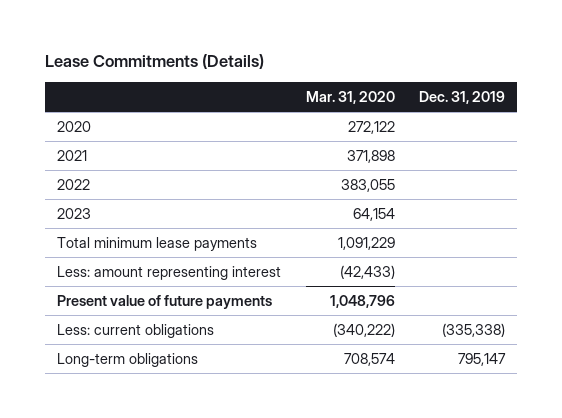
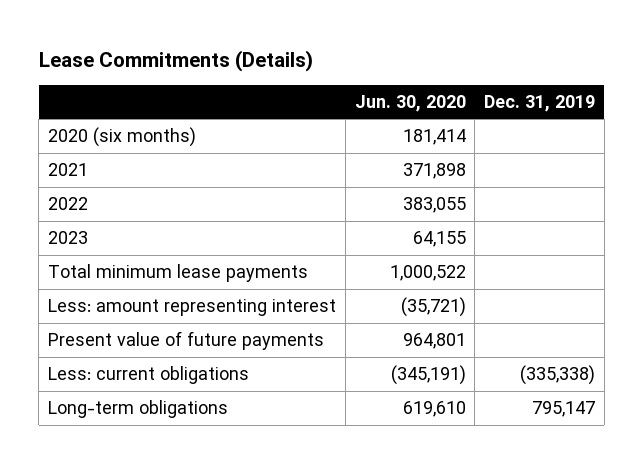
- | Mar. 31, 2020 | Dec. 31, 2019
+ | Jun. 30, 2020 | Dec. 31, 2019
- 2020 | 272,122 |
+ 2020 (six months) | 181,414 |

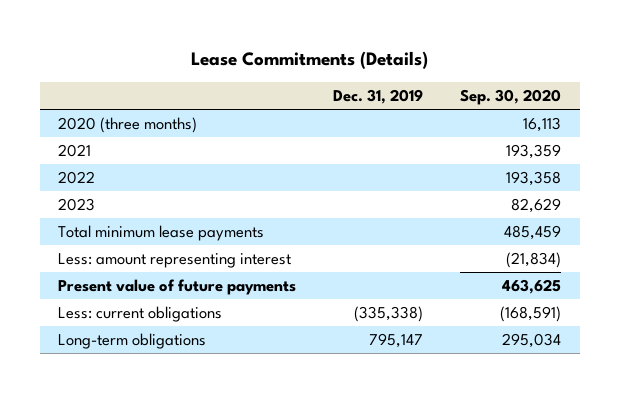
- | Jun. 30, 2020 | Dec. 31, 2019
+ | Dec. 31, 2019 | Sep. 30, 2020
- 2020 (six months) | 181,414 |
+ 2020 (three months) | | 16,113

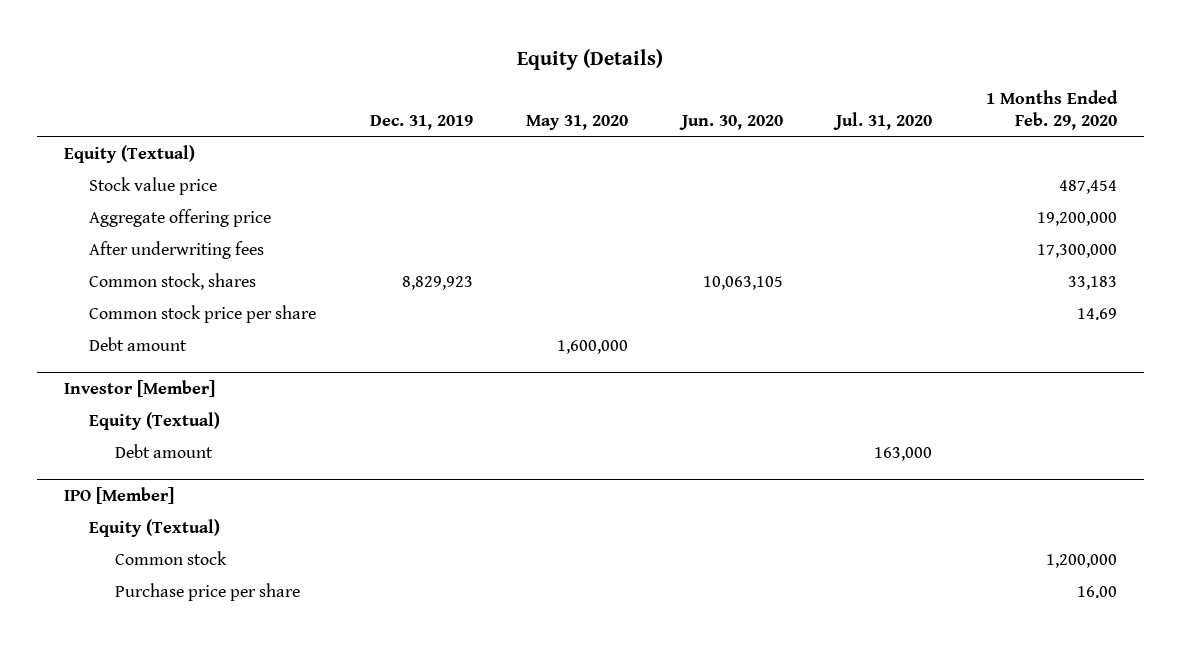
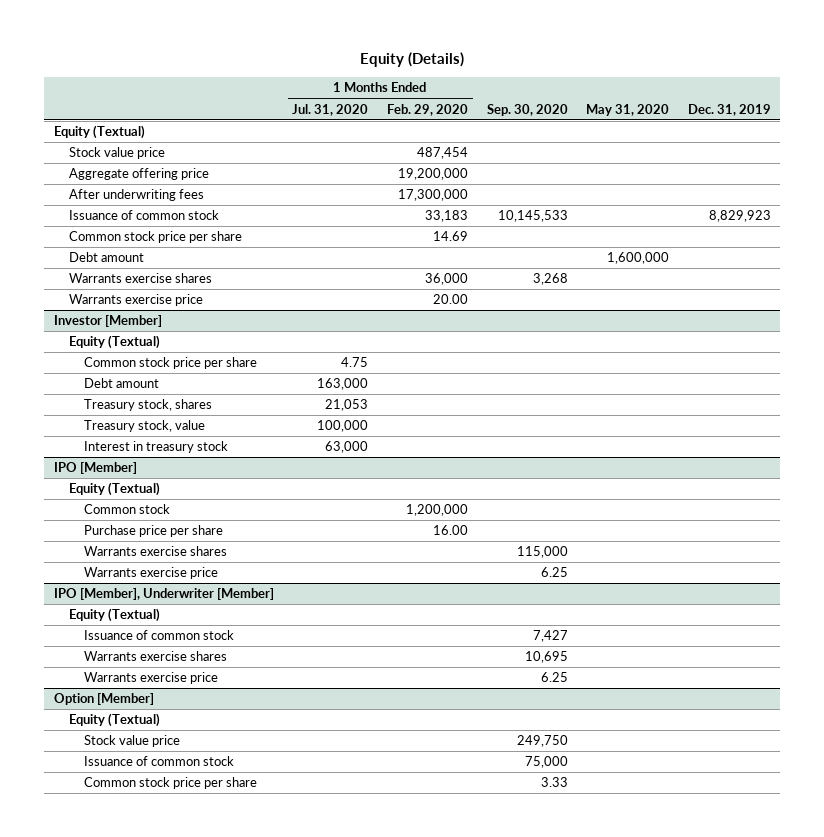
- | Dec. 31, 2019 | May 31, 2020 | Jun. 30, 2020 | Jul. 31, 2020 | 1 Months Ended Feb. 29, 2020
+ | 1 Months Ended Jul. 31, 2020 | 1 Months Ended Feb. 29, 2020 | Sep. 30, 2020 | May 31, 2020 | Dec. 31, 2019
- Common stock, shares | 8,829,923 | | 10,063,105 | | 33,183
+ Issuance of common stock | | 33,183 | 10,145,533 | | 8,829,923
+ Warrants exercise shares | | 36,000 | 3,268 | |
+ Warrants exercise price | | 20.00 | | |
@ Investor [Member]
+ Common stock price per share | 4.75 | | | |
+ Treasury stock, shares | 21,053 | | | |
+ Treasury stock, value | 100,000 | | | |
+ Interest in treasury stock | 63,000 | | | |
@ IPO [Member]
+ Warrants exercise shares | | | 115,000 | |
+ Warrants exercise price | | | 6.25 | |
+ IPO [Member], Underwriter [Member]
+ Equity (Textual)
+ Issuance of common stock | | | 7,427 | |
+ Warrants exercise shares | | | 10,695 | |
+ Warrants exercise price | | | 6.25 | |
+ Option [Member]
+ Equity (Textual)
+ Stock value price | | | 249,750 | |
+ Issuance of common stock | | | 75,000 | |
+ Common stock price per share | | | 3.33 | |

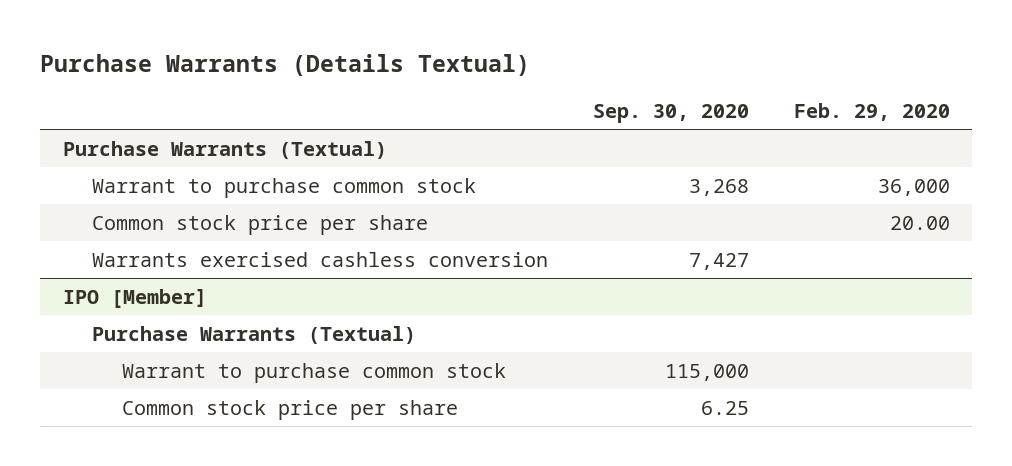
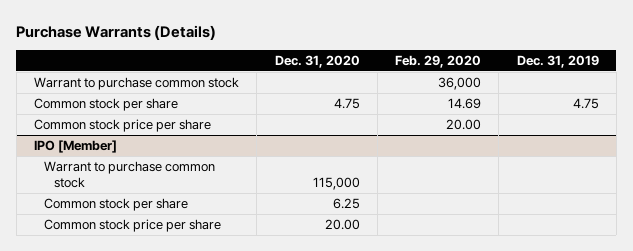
- Purchase Warrants (Details Textual)
+ Purchase Warrants (Details)
- | Sep. 30, 2020 | Feb. 29, 2020
+ | Dec. 31, 2020 | Feb. 29, 2020 | Dec. 31, 2019
- Purchase Warrants (Textual)
+ Common stock per share | 4.75 | 14.69 | 4.75
- Warrants exercised cashless conversion | 7,427 |
@ IPO [Member]
- Purchase Warrants (Textual)
+ Common stock per share | 6.25 | |

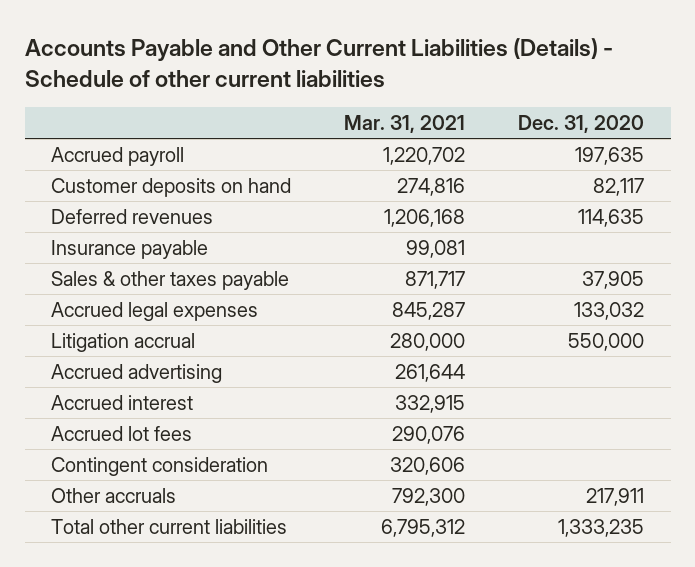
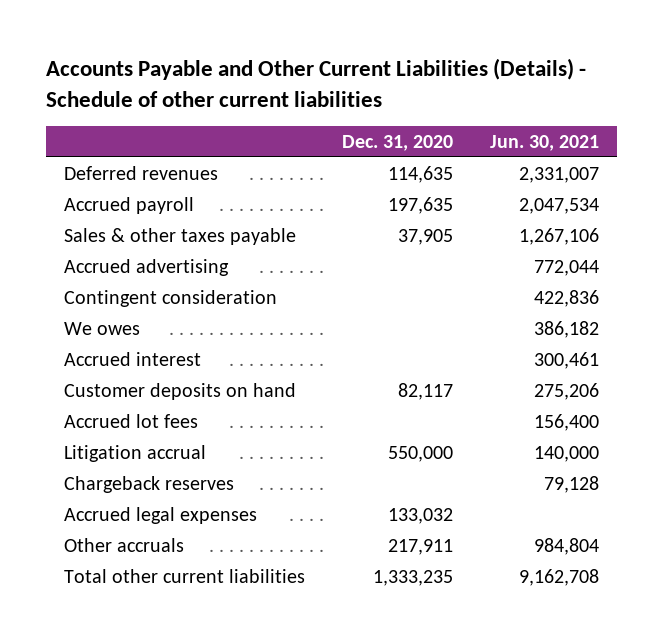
- | Mar. 31, 2021 | Dec. 31, 2020
+ | Dec. 31, 2020 | Jun. 30, 2021
- Insurance payable | 99,081 |
moved down: Accrued payroll | 197,635 | 2,047,534
moved up: Contingent consideration | | 422,836
+ We owes | | 386,182
moved down: Customer deposits on hand | 82,117 | 275,206
moved down: Litigation accrual | 550,000 | 140,000
+ Chargeback reserves | | 79,128
moved down: Accrued legal expenses | 133,032 |

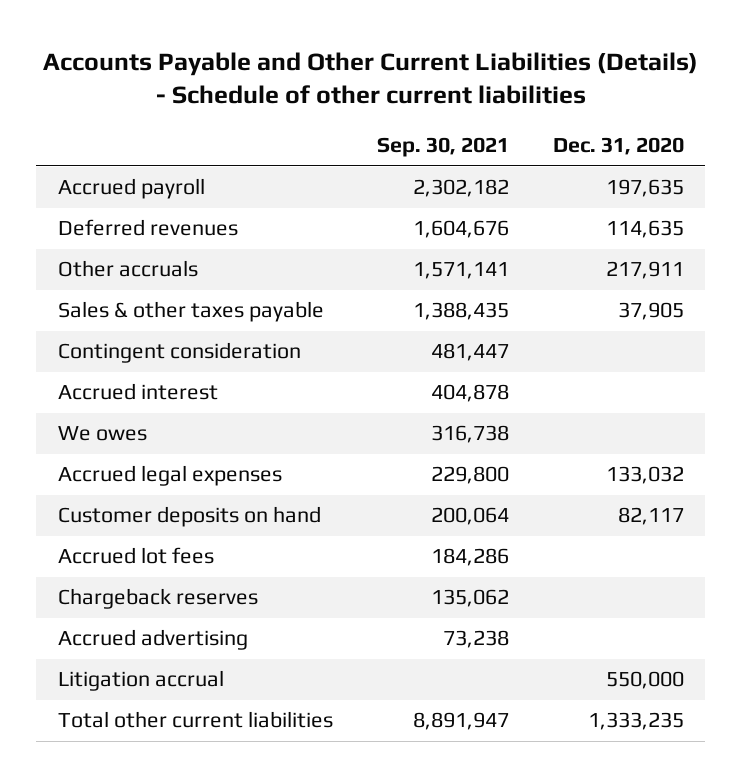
- | Dec. 31, 2020 | Jun. 30, 2021
+ | Sep. 30, 2021 | Dec. 31, 2020
moved down: Deferred revenues | 1,604,676 | 114,635
moved up: Other accruals | 1,571,141 | 217,911
moved down: We owes | 316,738 |
moved up: Accrued legal expenses | 229,800 | 133,032
moved down: Accrued advertising | 73,238 |
moved down: Litigation accrual | | 550,000

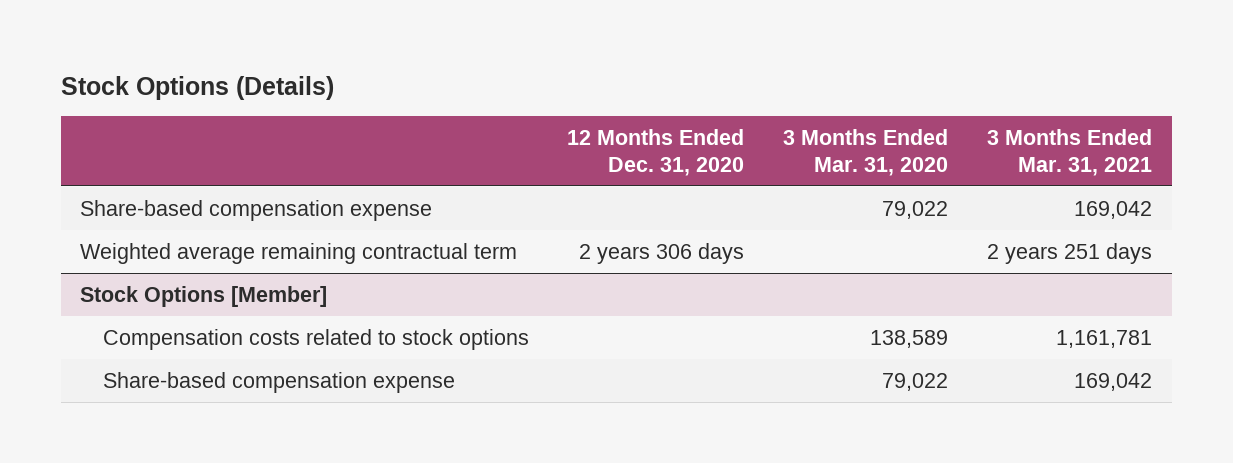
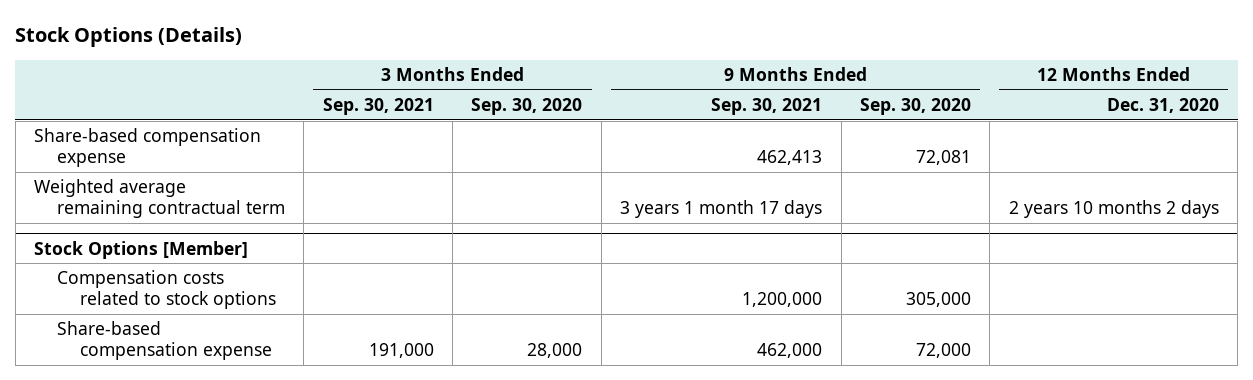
- | 12 Months Ended Dec. 31, 2020 | 3 Months Ended Mar. 31, 2020 | 3 Months Ended Mar. 31, 2021
+ | 3 Months Ended Sep. 30, 2021 | 3 Months Ended Sep. 30, 2020 | 9 Months Ended Sep. 30, 2021 | 9 Months Ended Sep. 30, 2020 | 12 Months Ended Dec. 31, 2020
- Weighted average remaining contractual term | 2 years 306 days | | 2 years 251 days
+ Weighted average remaining contractual term | | | 3 years 1 month 17 days | | 2 years 10 months 2 days

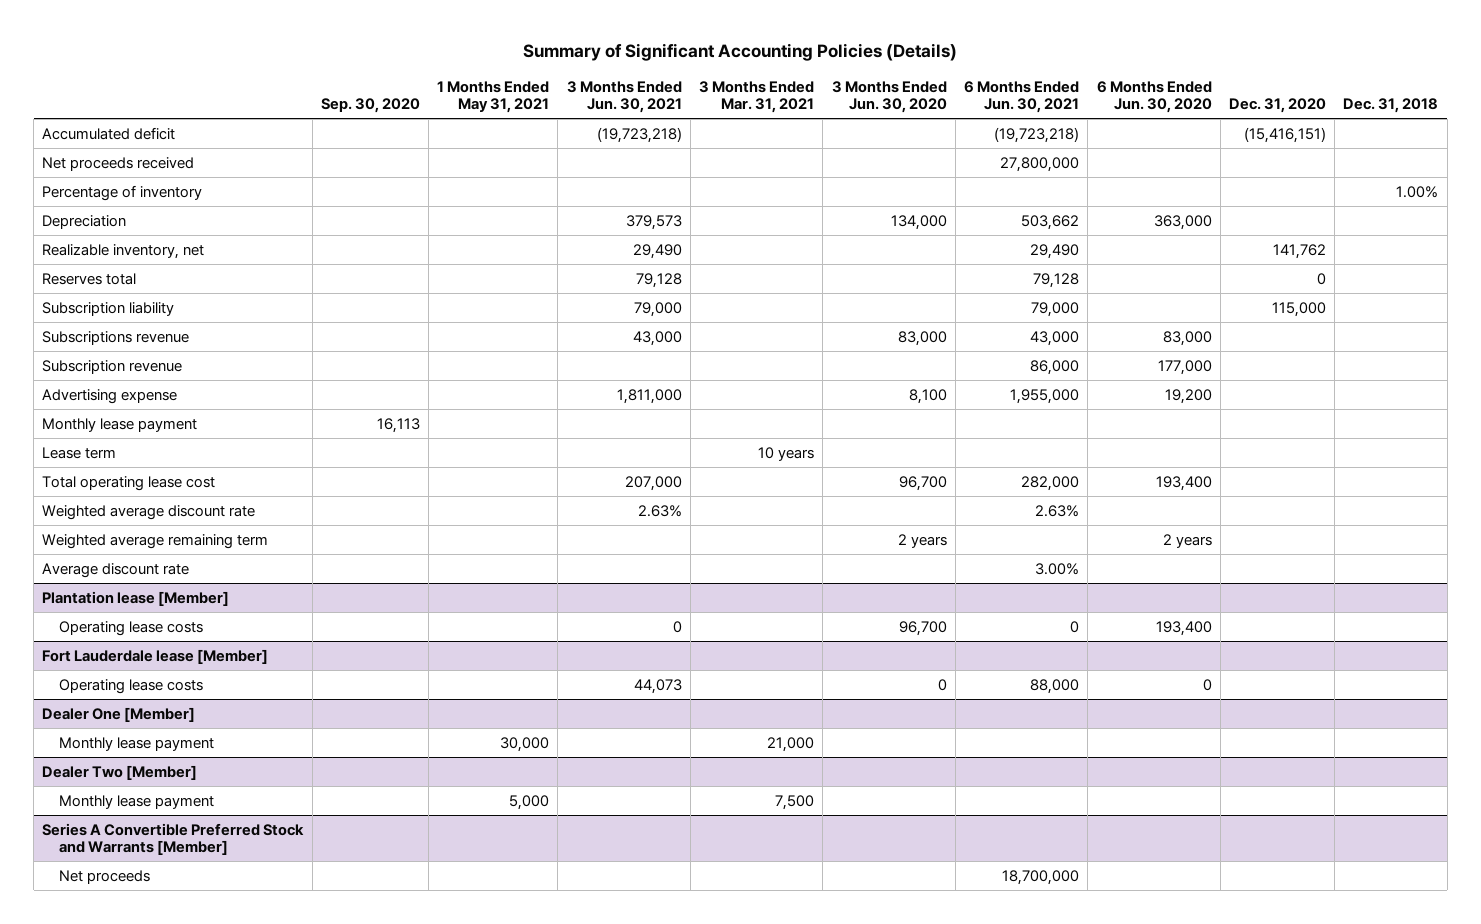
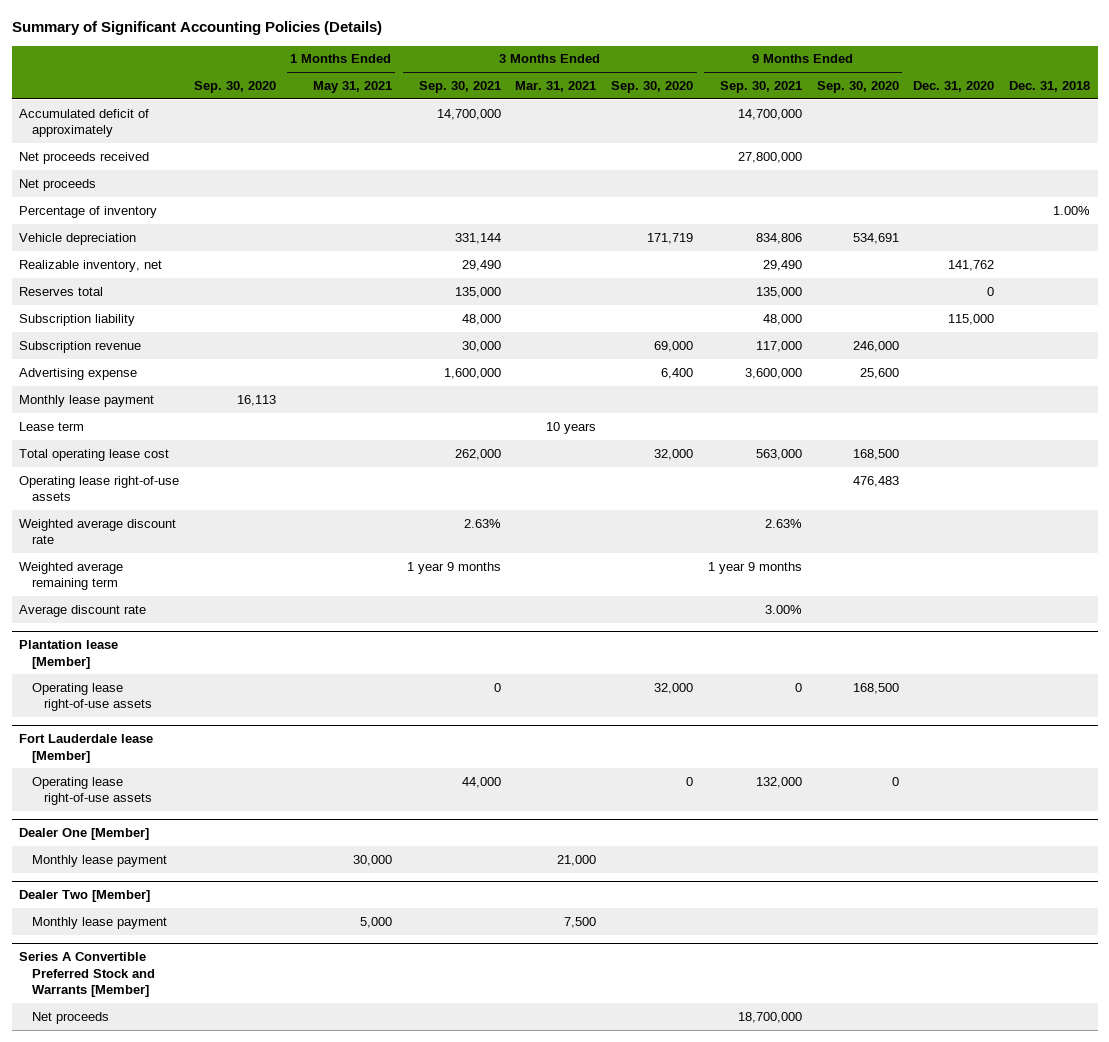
- | Sep. 30, 2020 | 1 Months Ended May 31, 2021 | 3 Months Ended Jun. 30, 2021 | 3 Months Ended Mar. 31, 2021 | 3 Months Ended Jun. 30, 2020 | 6 Months Ended Jun. 30, 2021 | 6 Months Ended Jun. 30, 2020 | Dec. 31, 2020 | Dec. 31, 2018
+ | Sep. 30, 2020 | 1 Months Ended May 31, 2021 | 3 Months Ended Sep. 30, 2021 | 3 Months Ended Mar. 31, 2021 | 3 Months Ended Sep. 30, 2020 | 9 Months Ended Sep. 30, 2021 | 9 Months Ended Sep. 30, 2020 | Dec. 31, 2020 | Dec. 31, 2018
- Accumulated deficit | | | (19,723,218) | | | (19,723,218) | | (15,416,151) |
+ Accumulated deficit of approximately | | | 14,700,000 | | | 14,700,000 | | |
+ Net proceeds
- Depreciation | | | 379,573 | | 134,000 | 503,662 | 363,000 | |
+ Vehicle depreciation | | | 331,144 | | 171,719 | 834,806 | 534,691 | |
- Subscriptions revenue | | | 43,000 | | 83,000 | 43,000 | 83,000 | |
+ Operating lease right-of-use assets | | | | | | | 476,483 | |
@ Plantation lease [Member]
- Operating lease costs | | | 0 | | 96,700 | 0 | 193,400 | |
+ Operating lease right-of-use assets | | | 0 | | 32,000 | 0 | 168,500 | |
@ Fort Lauderdale lease [Member]
- Operating lease costs | | | 44,073 | | 0 | 88,000 | 0 | |
+ Operating lease right-of-use assets | | | 44,000 | | 0 | 132,000 | 0 | |

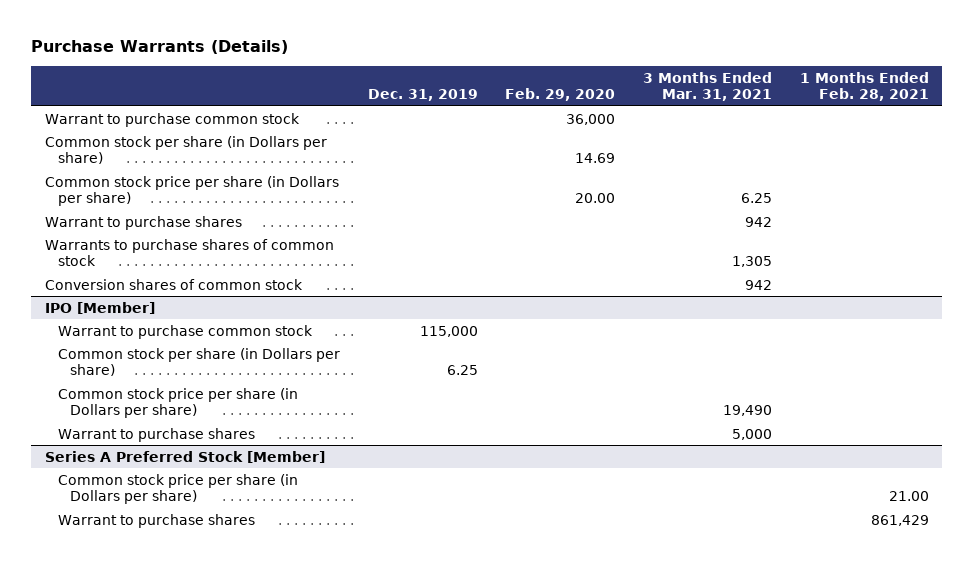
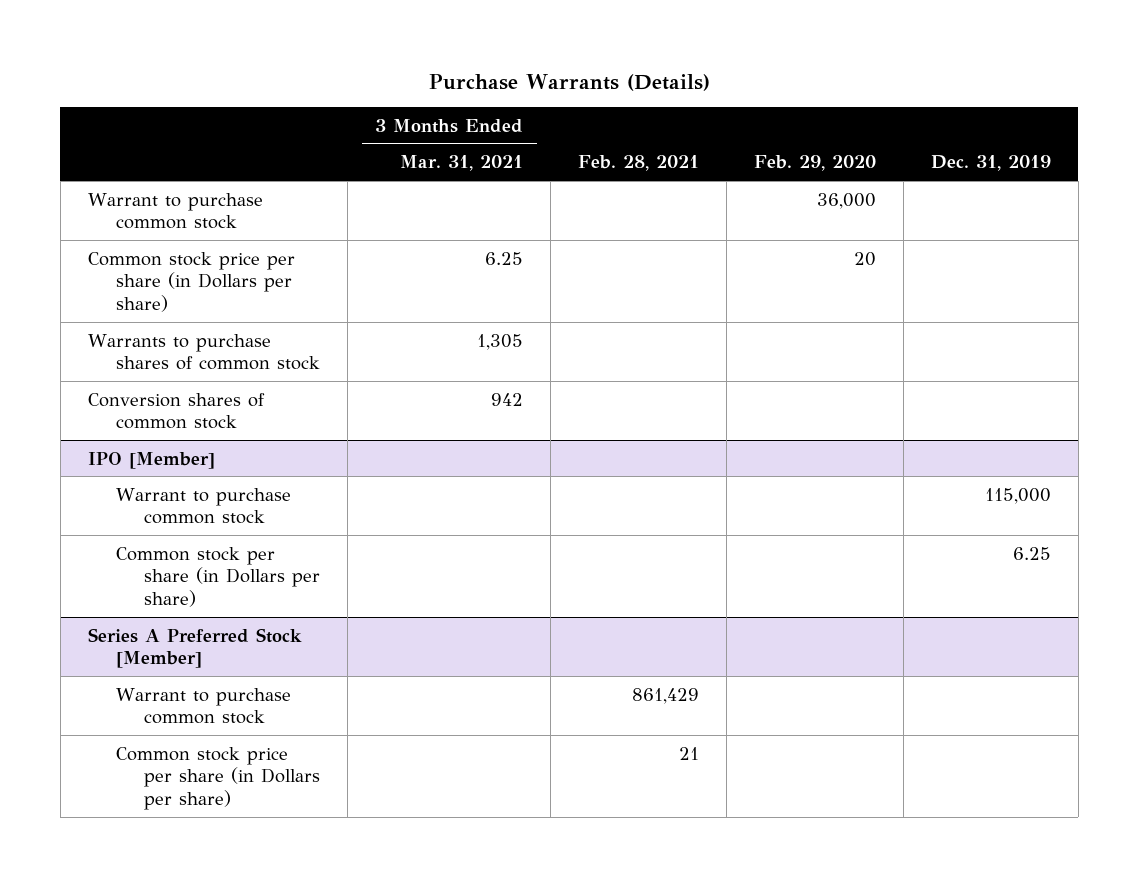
- | Dec. 31, 2019 | Feb. 29, 2020 | 3 Months Ended Mar. 31, 2021 | 1 Months Ended Feb. 28, 2021
+ | 3 Months Ended Mar. 31, 2021 | Feb. 28, 2021 | Feb. 29, 2020 | Dec. 31, 2019
- Common stock per share (in Dollars per share) | | 14.69 | |
- Common stock price per share (in Dollars per share) | | 20.00 | 6.25 |
- Warrant to purchase shares | | | 942 |
+ Common stock price per share (in Dollars per share) | 6.25 | | 20 |
@ IPO [Member]
- Common stock price per share (in Dollars per share) | | | 19,490 |
- Warrant to purchase shares | | | 5,000 |
@ Series A Preferred Stock [Member]
+ Warrant to purchase common stock | | 861,429 | |
- Warrant to purchase shares | | | | 861,429

